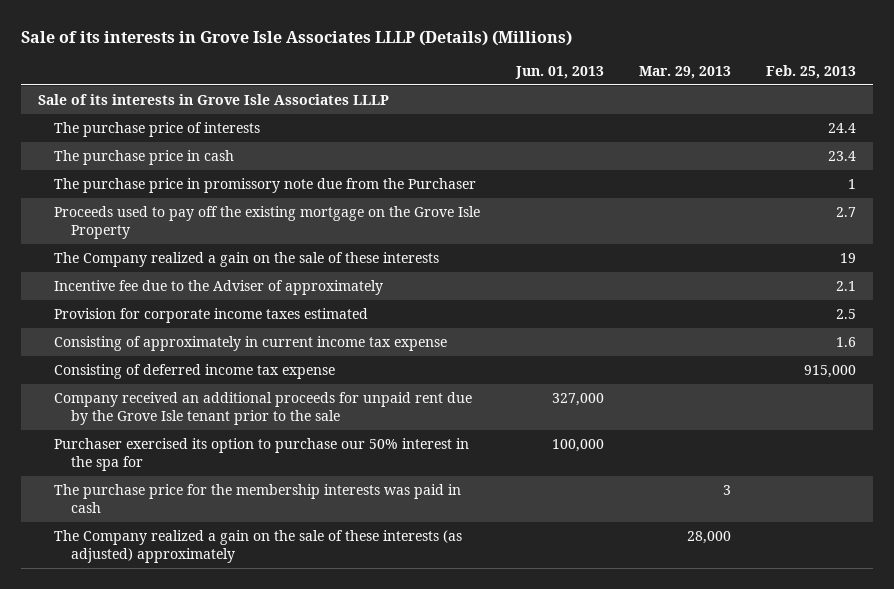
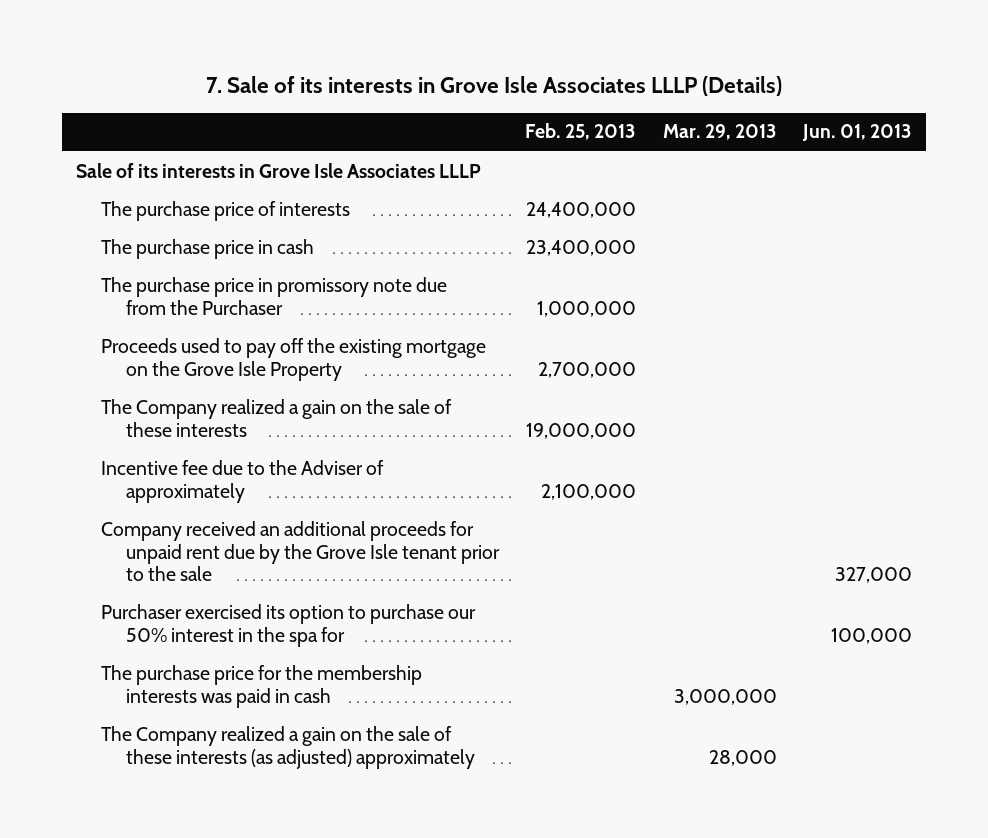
- Sale of its interests in Grove Isle Associates LLLP (Details) (Millions)
+ 7. Sale of its interests in Grove Isle Associates LLLP (Details)
- | Jun. 01, 2013 | Mar. 29, 2013 | Feb. 25, 2013
+ | Feb. 25, 2013 | Mar. 29, 2013 | Jun. 01, 2013
- The purchase price of interests | | | 24.4
- The purchase price in cash | | | 23.4
- The purchase price in promissory note due from the Purchaser | | | 1
- Proceeds used to pay off the existing mortgage on the Grove Isle Property | | | 2.7
- The Company realized a gain on the sale of these interests | | | 19
- Incentive fee due to the Adviser of approximately | | | 2.1
- Provision for corporate income taxes estimated | | | 2.5
- Consisting of approximately in current income tax expense | | | 1.6
- Consisting of deferred income tax expense | | | 915,000
+ The purchase price of interests | 24,400,000 | |
+ The purchase price in cash | 23,400,000 | |
+ The purchase price in promissory note due from the Purchaser | 1,000,000 | |
+ Proceeds used to pay off the existing mortgage on the Grove Isle Property | 2,700,000 | |
+ The Company realized a gain on the sale of these interests | 19,000,000 | |
+ Incentive fee due to the Adviser of approximately | 2,100,000 | |
- The purchase price for the membership interests was paid in cash | | 3 |
+ The purchase price for the membership interests was paid in cash | | 3,000,000 |

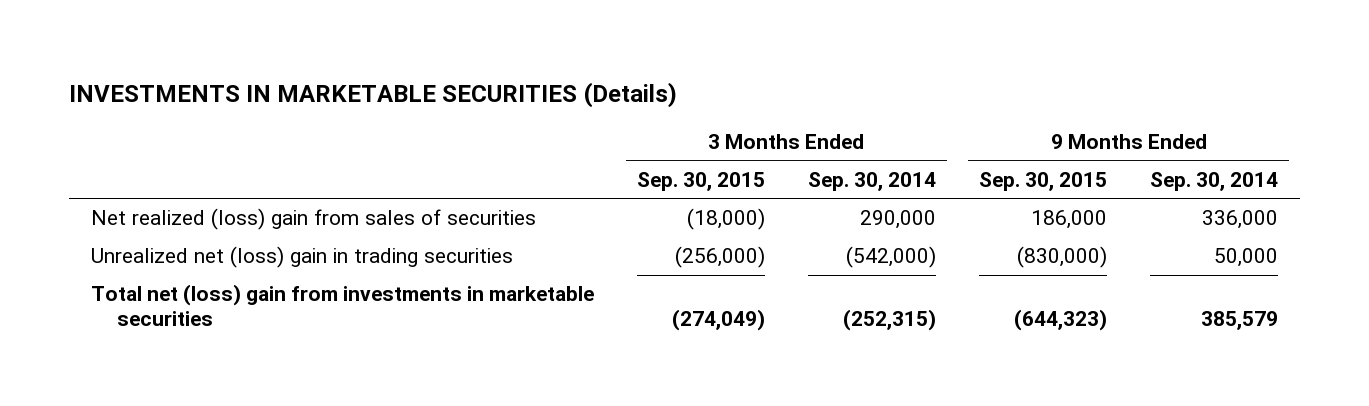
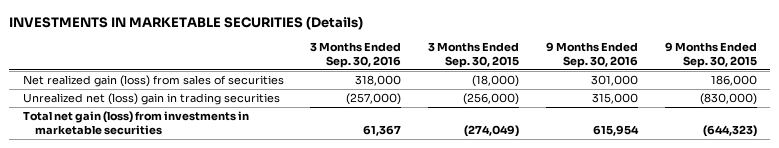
- | 3 Months Ended Sep. 30, 2015 | 3 Months Ended Sep. 30, 2014 | 9 Months Ended Sep. 30, 2015 | 9 Months Ended Sep. 30, 2014
+ | 3 Months Ended Sep. 30, 2016 | 3 Months Ended Sep. 30, 2015 | 9 Months Ended Sep. 30, 2016 | 9 Months Ended Sep. 30, 2015
- Net realized (loss) gain from sales of securities | (18,000) | 290,000 | 186,000 | 336,000
+ Net realized gain (loss) from sales of securities | 318,000 | (18,000) | 301,000 | 186,000
- Total net (loss) gain from investments in marketable securities | (274,049) | (252,315) | (644,323) | 385,579
+ Total net gain (loss) from investments in marketable securities | 61,367 | (274,049) | 615,954 | (644,323)

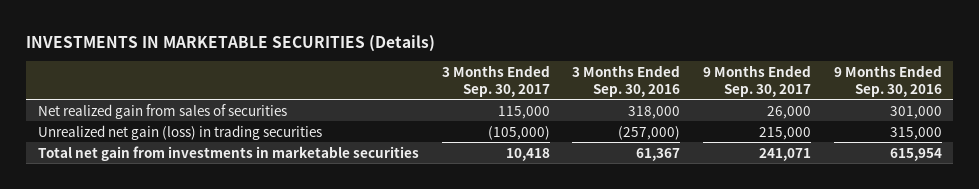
- | 3 Months Ended Sep. 30, 2016 | 3 Months Ended Sep. 30, 2015 | 9 Months Ended Sep. 30, 2016 | 9 Months Ended Sep. 30, 2015
+ | 3 Months Ended Sep. 30, 2017 | 3 Months Ended Sep. 30, 2016 | 9 Months Ended Sep. 30, 2017 | 9 Months Ended Sep. 30, 2016
- Net realized gain (loss) from sales of securities | 318,000 | (18,000) | 301,000 | 186,000
- Unrealized net (loss) gain in trading securities | (257,000) | (256,000) | 315,000 | (830,000)
- Total net gain (loss) from investments in marketable securities | 61,367 | (274,049) | 615,954 | (644,323)
+ Net realized gain from sales of securities | 115,000 | 318,000 | 26,000 | 301,000
+ Unrealized net gain (loss) in trading securities | (105,000) | (257,000) | 215,000 | 315,000
+ Total net gain from investments in marketable securities | 10,418 | 61,367 | 241,071 | 615,954

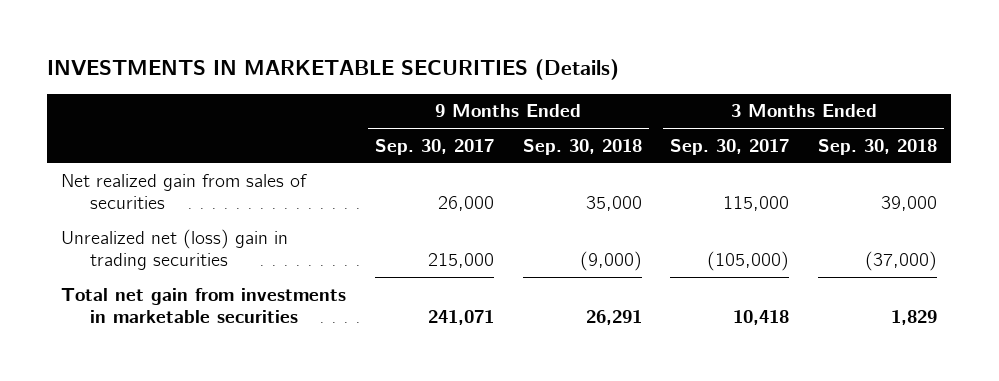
- | 3 Months Ended Sep. 30, 2017 | 3 Months Ended Sep. 30, 2016 | 9 Months Ended Sep. 30, 2017 | 9 Months Ended Sep. 30, 2016
+ | 9 Months Ended Sep. 30, 2017 | 9 Months Ended Sep. 30, 2018 | 3 Months Ended Sep. 30, 2017 | 3 Months Ended Sep. 30, 2018
- Unrealized net gain (loss) in trading securities | (105,000) | (257,000) | 215,000 | 315,000
+ Unrealized net (loss) gain in trading securities | 215,000 | (9,000) | (105,000) | (37,000)

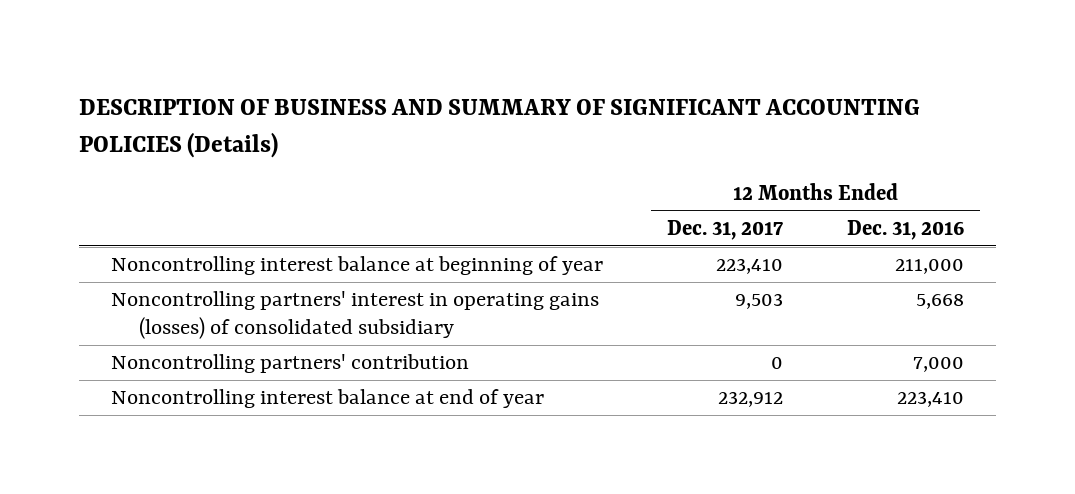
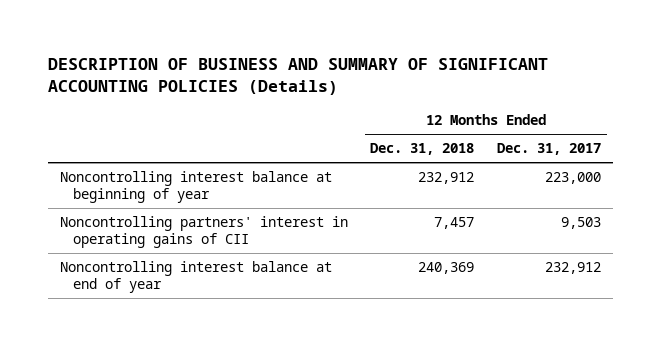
- | 12 Months Ended Dec. 31, 2017 | 12 Months Ended Dec. 31, 2016
+ | 12 Months Ended Dec. 31, 2018 | 12 Months Ended Dec. 31, 2017
- Noncontrolling interest balance at beginning of year | 223,410 | 211,000
- Noncontrolling partners' interest in operating gains (losses) of consolidated subsidiary | 9,503 | 5,668
- Noncontrolling partners' contribution | 0 | 7,000
+ Noncontrolling interest balance at beginning of year | 232,912 | 223,000
+ Noncontrolling partners' interest in operating gains of CII | 7,457 | 9,503

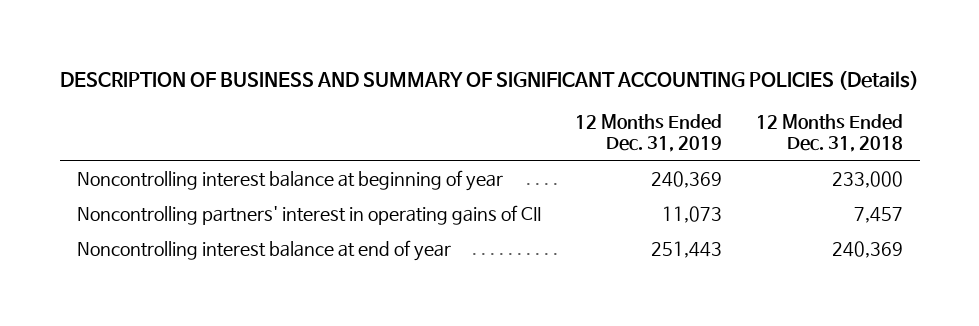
- | 12 Months Ended Dec. 31, 2018 | 12 Months Ended Dec. 31, 2017
+ | 12 Months Ended Dec. 31, 2019 | 12 Months Ended Dec. 31, 2018
- Noncontrolling interest balance at beginning of year | 232,912 | 223,000
+ Noncontrolling interest balance at beginning of year | 240,369 | 233,000

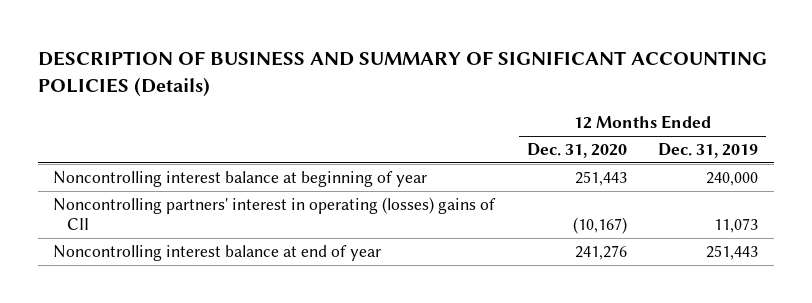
- | 12 Months Ended Dec. 31, 2019 | 12 Months Ended Dec. 31, 2018
+ | 12 Months Ended Dec. 31, 2020 | 12 Months Ended Dec. 31, 2019
- Noncontrolling interest balance at beginning of year | 240,369 | 233,000
- Noncontrolling partners' interest in operating gains of CII | 11,073 | 7,457
+ Noncontrolling interest balance at beginning of year | 251,443 | 240,000
+ Noncontrolling partners' interest in operating (losses) gains of CII | (10,167) | 11,073

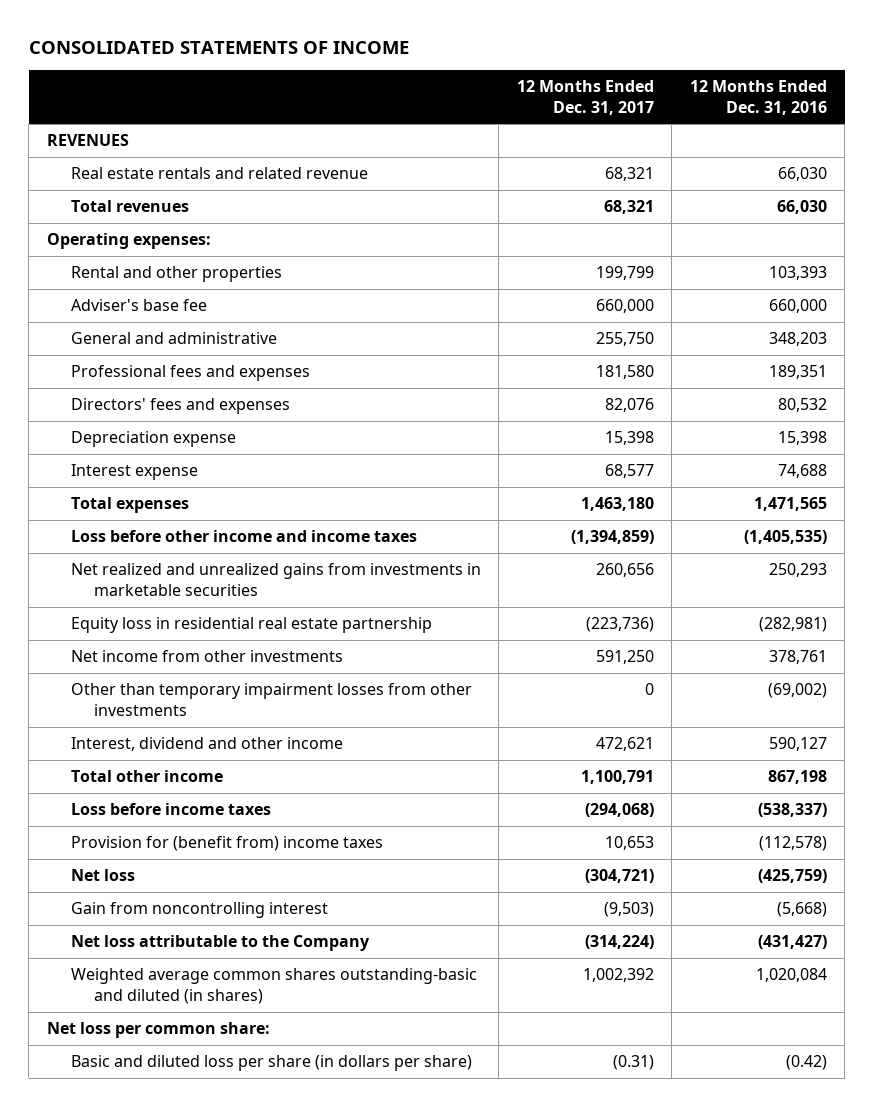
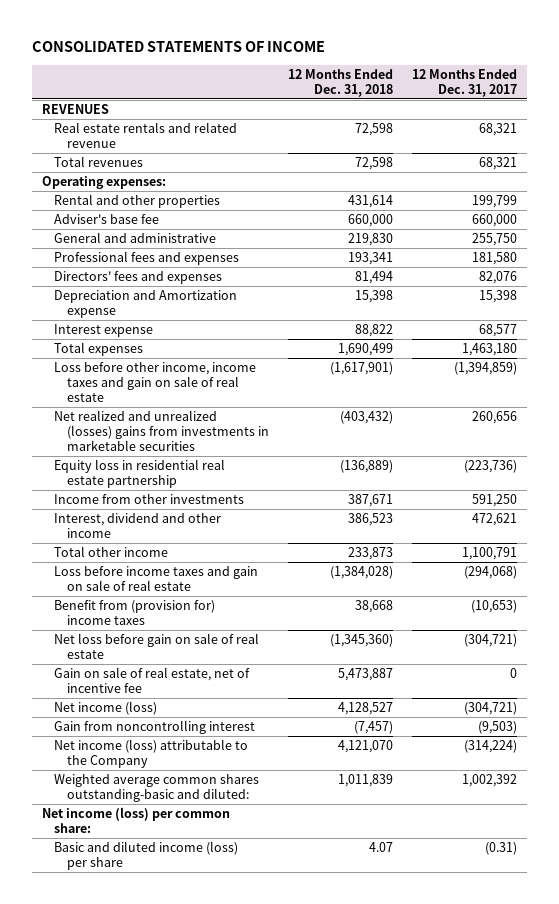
- | 12 Months Ended Dec. 31, 2017 | 12 Months Ended Dec. 31, 2016
+ | 12 Months Ended Dec. 31, 2018 | 12 Months Ended Dec. 31, 2017
- Depreciation expense | 15,398 | 15,398
+ Depreciation and Amortization expense | 15,398 | 15,398
- Loss before other income and income taxes | (1,394,859) | (1,405,535)
- Net realized and unrealized gains from investments in marketable securities | 260,656 | 250,293
+ Loss before other income, income taxes and gain on sale of real estate | (1,617,901) | (1,394,859)
+ Net realized and unrealized (losses) gains from investments in marketable securities | (403,432) | 260,656
- Net income from other investments | 591,250 | 378,761
- Other than temporary impairment losses from other investments | 0 | (69,002)
+ Income from other investments | 387,671 | 591,250
- Loss before income taxes | (294,068) | (538,337)
- Provision for (benefit from) income taxes | 10,653 | (112,578)
- Net loss | (304,721) | (425,759)
+ Loss before income taxes and gain on sale of real estate | (1,384,028) | (294,068)
+ Benefit from (provision for) income taxes | 38,668 | (10,653)
+ Net loss before gain on sale of real estate | (1,345,360) | (304,721)
+ Gain on sale of real estate, net of incentive fee | 5,473,887 | 0
+ Net income (loss) | 4,128,527 | (304,721)
- Net loss attributable to the Company | (314,224) | (431,427)
- Weighted average common shares outstanding-basic and diluted (in shares) | 1,002,392 | 1,020,084
- Net loss per common share:
- Basic and diluted loss per share (in dollars per share) | (0.31) | (0.42)
+ Net income (loss) attributable to the Company | 4,121,070 | (314,224)
+ Weighted average common shares outstanding-basic and diluted: | 1,011,839 | 1,002,392
+ Net income (loss) per common share:
+ Basic and diluted income (loss) per share | 4.07 | (0.31)

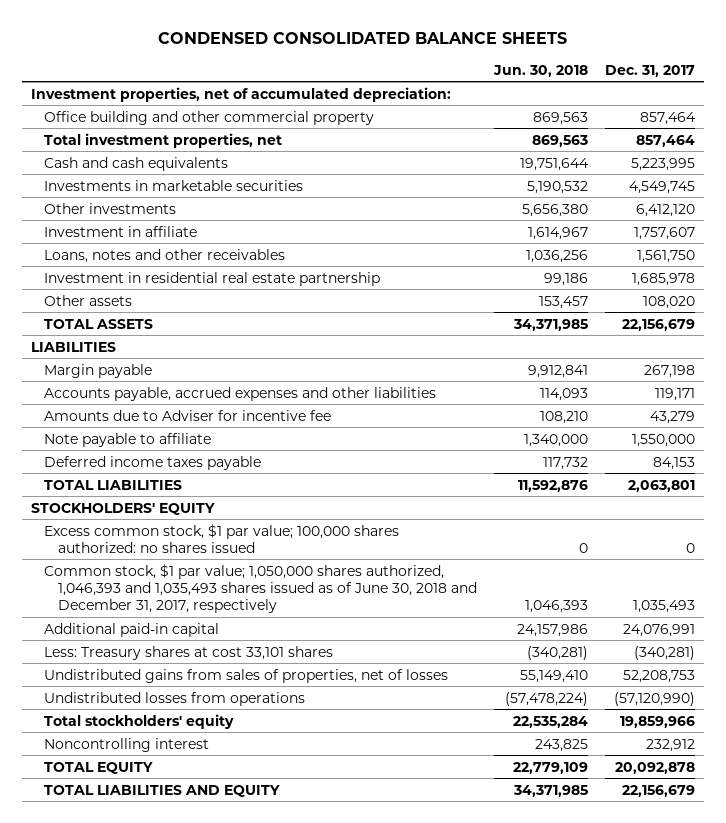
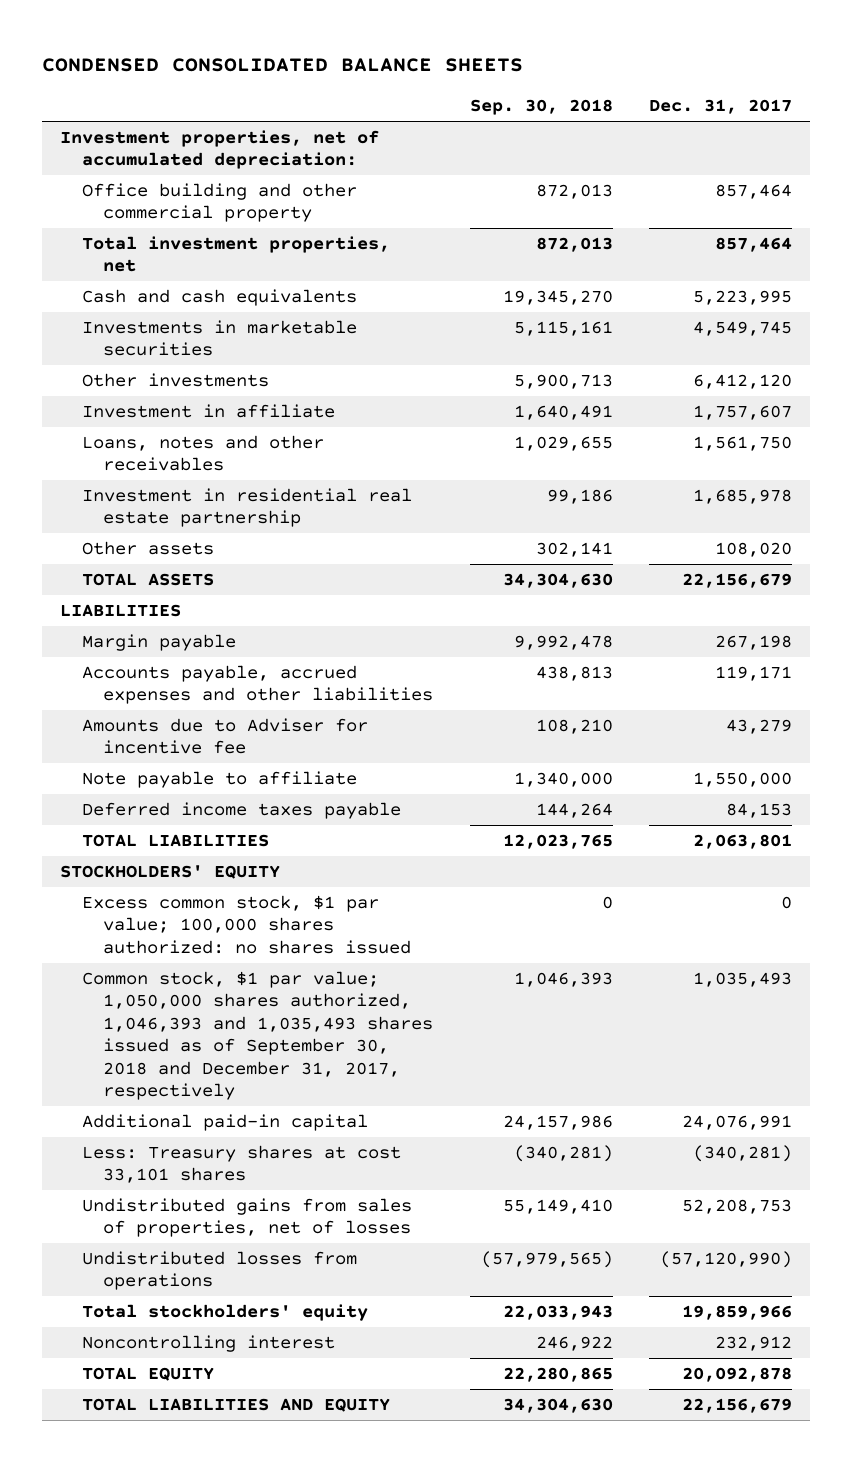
- | Jun. 30, 2018 | Dec. 31, 2017
+ | Sep. 30, 2018 | Dec. 31, 2017
- Common stock, $1 par value; 1,050,000 shares authorized, 1,046,393 and 1,035,493 shares issued as of June 30, 2018 and December 31, 2017, respectively | 1,046,393 | 1,035,493
+ Common stock, $1 par value; 1,050,000 shares authorized, 1,046,393 and 1,035,493 shares issued as of September 30, 2018 and December 31, 2017, respectively | 1,046,393 | 1,035,493

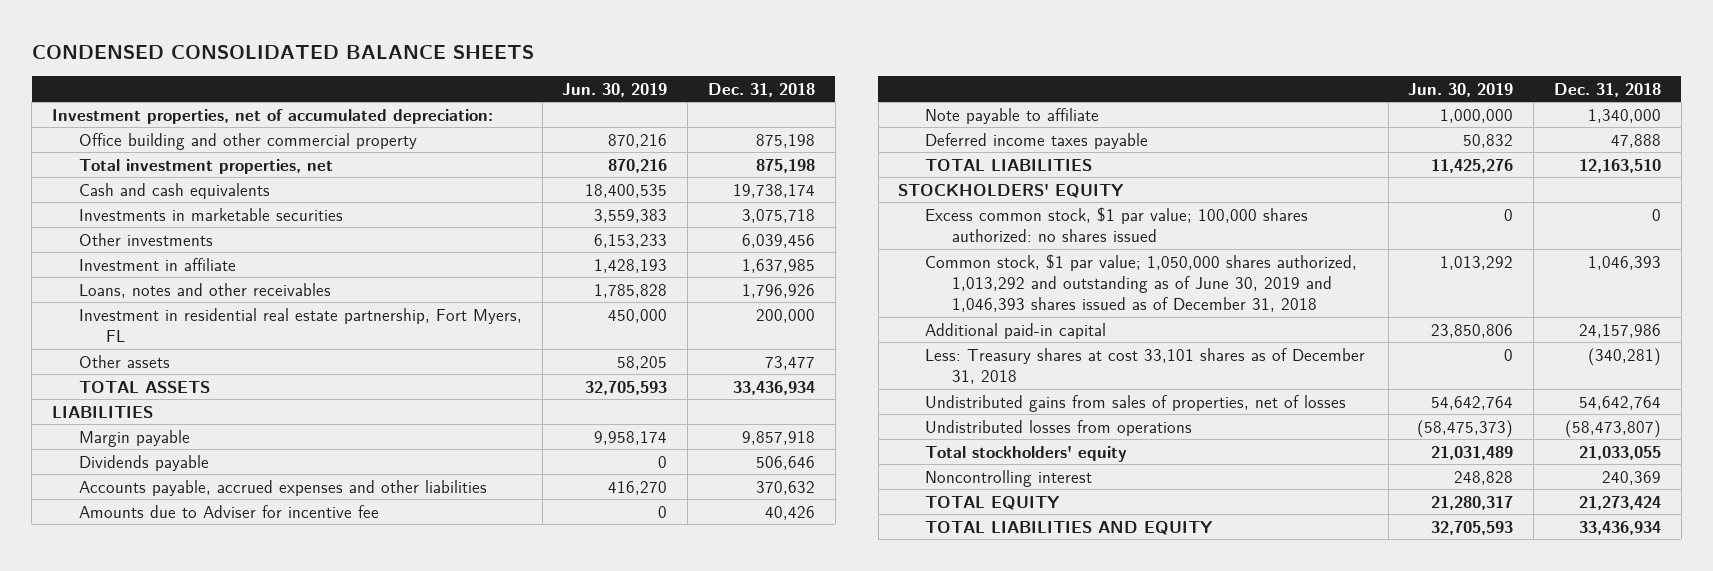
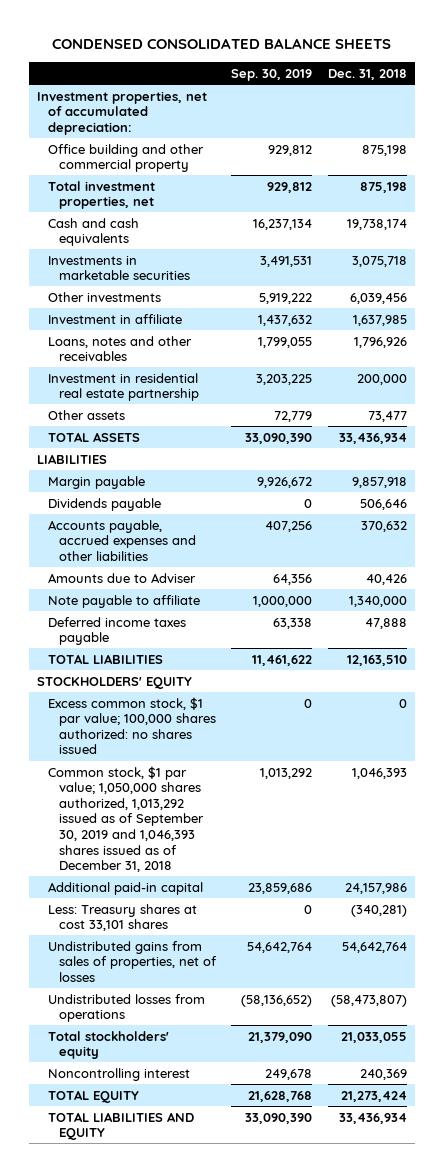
- | Jun. 30, 2019 | Dec. 31, 2018
+ | Sep. 30, 2019 | Dec. 31, 2018
- Investment in residential real estate partnership, Fort Myers, FL | 450,000 | 200,000
+ Investment in residential real estate partnership | 3,203,225 | 200,000
- Amounts due to Adviser for incentive fee | 0 | 40,426
+ Amounts due to Adviser | 64,356 | 40,426
- Common stock, $1 par value; 1,050,000 shares authorized, 1,013,292 and outstanding as of June 30, 2019 and 1,046,393 shares issued as of December 31, 2018 | 1,013,292 | 1,046,393
+ Common stock, $1 par value; 1,050,000 shares authorized, 1,013,292 issued as of September 30, 2019 and 1,046,393 shares issued as of December 31, 2018 | 1,013,292 | 1,046,393
- Less: Treasury shares at cost 33,101 shares as of December 31, 2018 | 0 | (340,281)
+ Less: Treasury shares at cost 33,101 shares | 0 | (340,281)

